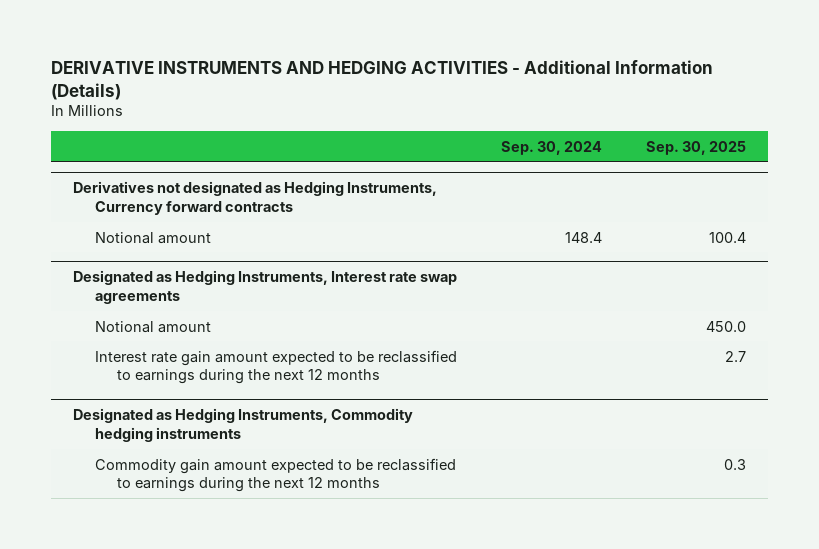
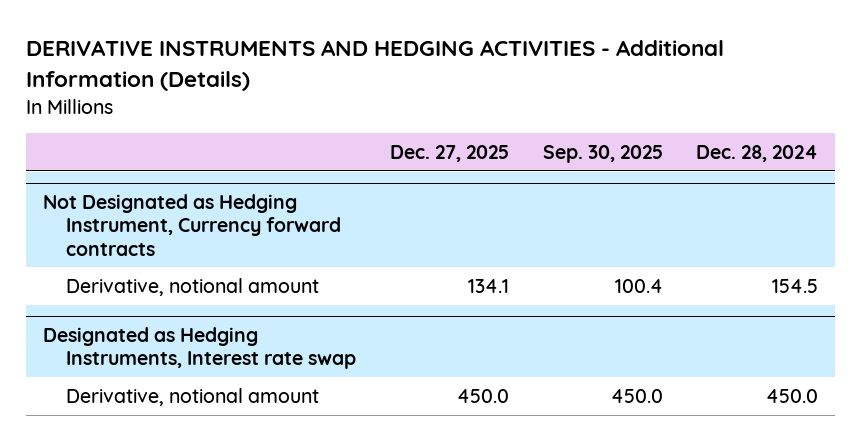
- | Sep. 30, 2024 | Sep. 30, 2025
+ | Dec. 27, 2025 | Sep. 30, 2025 | Dec. 28, 2024
- Derivatives not designated as Hedging Instruments, Currency forward contracts
- Notional amount | 148.4 | 100.4
- Designated as Hedging Instruments, Interest rate swap agreements
- Notional amount | | 450.0
- Interest rate gain amount expected to be reclassified to earnings during the next 12 months | | 2.7
- Designated as Hedging Instruments, Commodity hedging instruments
- Commodity gain amount expected to be reclassified to earnings during the next 12 months | | 0.3
+ Not Designated as Hedging Instrument, Currency forward contracts
+ Derivative, notional amount | 134.1 | 100.4 | 154.5
+ Designated as Hedging Instruments, Interest rate swap
+ Derivative, notional amount | 450.0 | 450.0 | 450.0

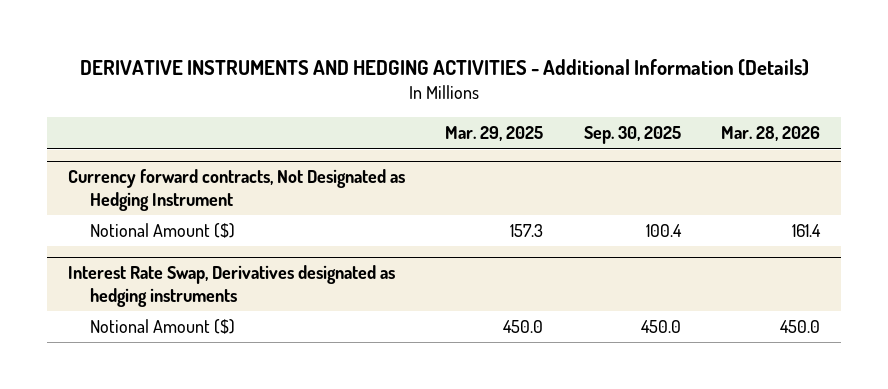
- | Dec. 27, 2025 | Sep. 30, 2025 | Dec. 28, 2024
+ | Mar. 29, 2025 | Sep. 30, 2025 | Mar. 28, 2026
- Not Designated as Hedging Instrument, Currency forward contracts
- Derivative, notional amount | 134.1 | 100.4 | 154.5
- Designated as Hedging Instruments, Interest rate swap
- Derivative, notional amount | 450.0 | 450.0 | 450.0
+ Currency forward contracts, Not Designated as Hedging Instrument
+ Notional Amount ($) | 157.3 | 100.4 | 161.4
+ Interest Rate Swap, Derivatives designated as hedging instruments
+ Notional Amount ($) | 450.0 | 450.0 | 450.0

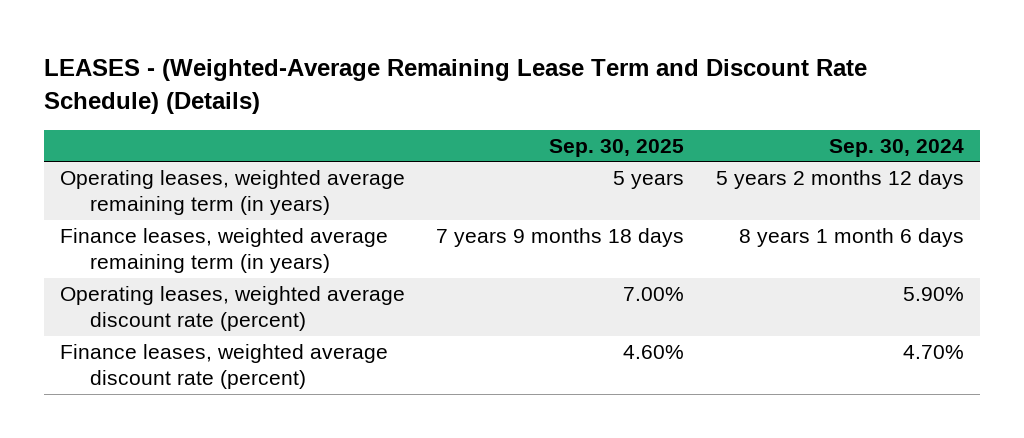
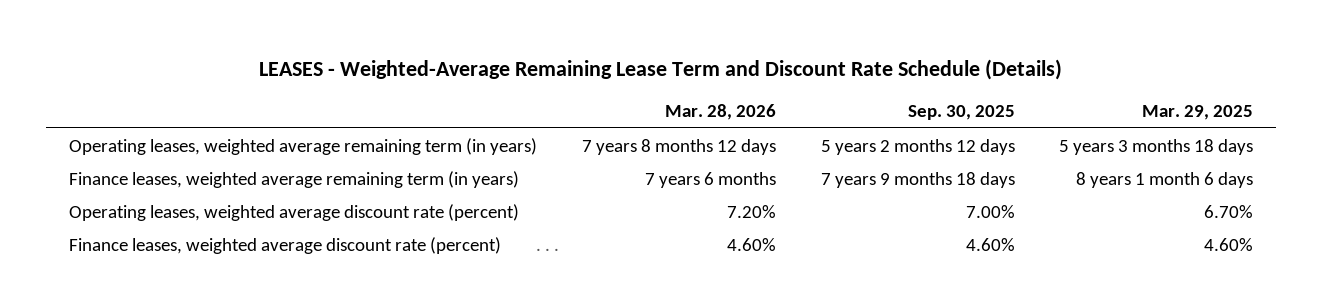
- LEASES - (Weighted-Average Remaining Lease Term and Discount Rate Schedule) (Details)
+ LEASES - Weighted-Average Remaining Lease Term and Discount Rate Schedule (Details)
- | Sep. 30, 2025 | Sep. 30, 2024
+ | Mar. 28, 2026 | Sep. 30, 2025 | Mar. 29, 2025
- Operating leases, weighted average remaining term (in years) | 5 years | 5 years 2 months 12 days
+ Operating leases, weighted average remaining term (in years) | 7 years 8 months 12 days | 5 years 2 months 12 days | 5 years 3 months 18 days

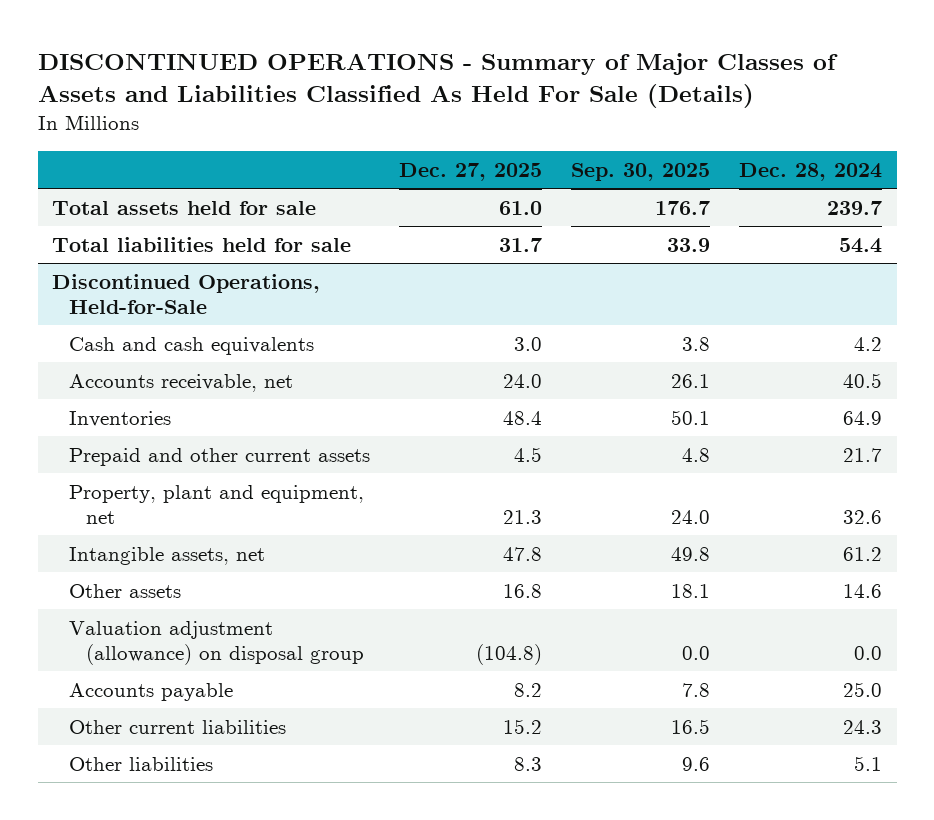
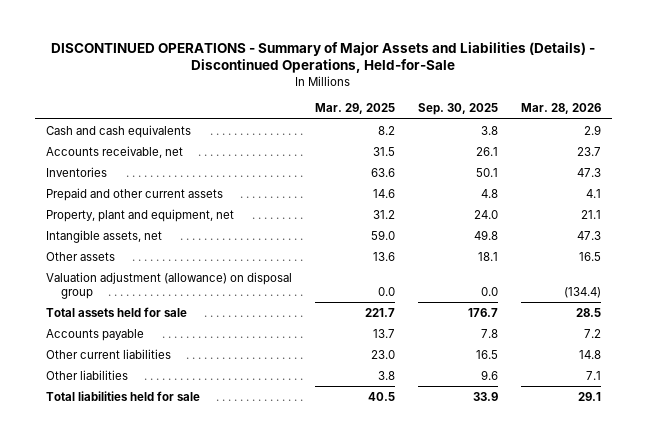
- DISCONTINUED OPERATIONS - Summary of Major Classes of Assets and Liabilities Classified As Held For Sale (Details)
+ DISCONTINUED OPERATIONS - Summary of Major Assets and Liabilities (Details) - Discontinued Operations, Held-for-Sale
- | Dec. 27, 2025 | Sep. 30, 2025 | Dec. 28, 2024
+ | Mar. 29, 2025 | Sep. 30, 2025 | Mar. 28, 2026
- Discontinued Operations, Held-for-Sale
moved down: Total assets held for sale | 221.7 | 176.7 | 28.5
moved down: Total liabilities held for sale | 40.5 | 33.9 | 29.1

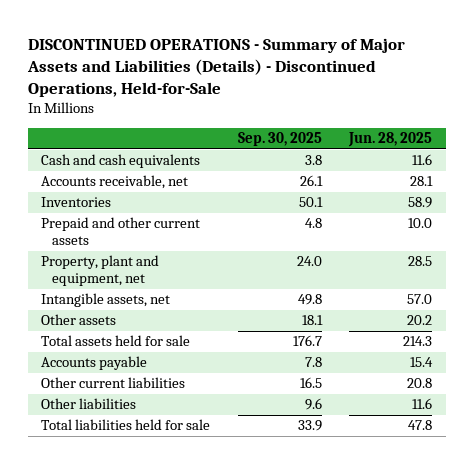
- | Mar. 29, 2025 | Sep. 30, 2025 | Mar. 28, 2026
+ | Sep. 30, 2025 | Jun. 28, 2025
- Valuation adjustment (allowance) on disposal group | 0.0 | 0.0 | (134.4)

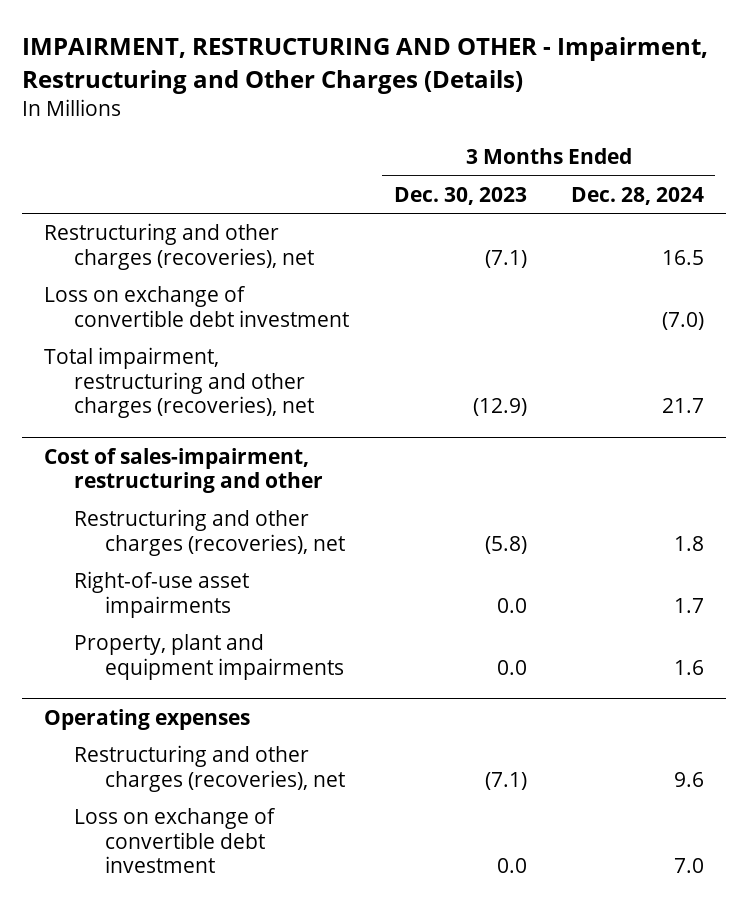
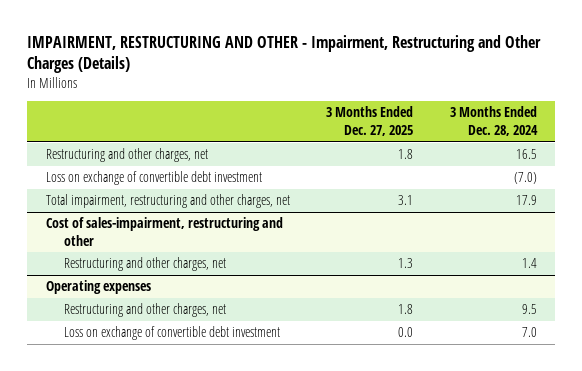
- | 3 Months Ended Dec. 30, 2023 | 3 Months Ended Dec. 28, 2024
+ | 3 Months Ended Dec. 27, 2025 | 3 Months Ended Dec. 28, 2024
- Restructuring and other charges (recoveries), net | (7.1) | 16.5
+ Restructuring and other charges, net | 1.8 | 16.5
- Total impairment, restructuring and other charges (recoveries), net | (12.9) | 21.7
+ Total impairment, restructuring and other charges, net | 3.1 | 17.9
@ Cost of sales-impairment, restructuring and other
- Restructuring and other charges (recoveries), net | (5.8) | 1.8
- Right-of-use asset impairments | 0.0 | 1.7
- Property, plant and equipment impairments | 0.0 | 1.6
+ Restructuring and other charges, net | 1.3 | 1.4
@ Operating expenses
- Restructuring and other charges (recoveries), net | (7.1) | 9.6
+ Restructuring and other charges, net | 1.8 | 9.5

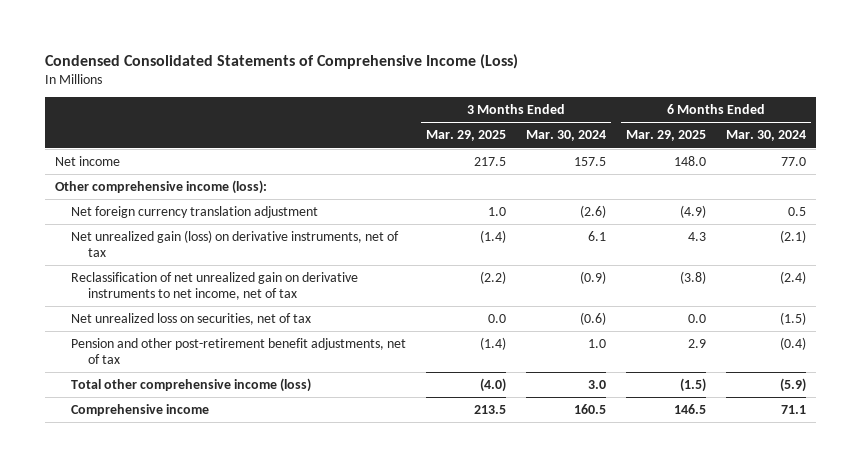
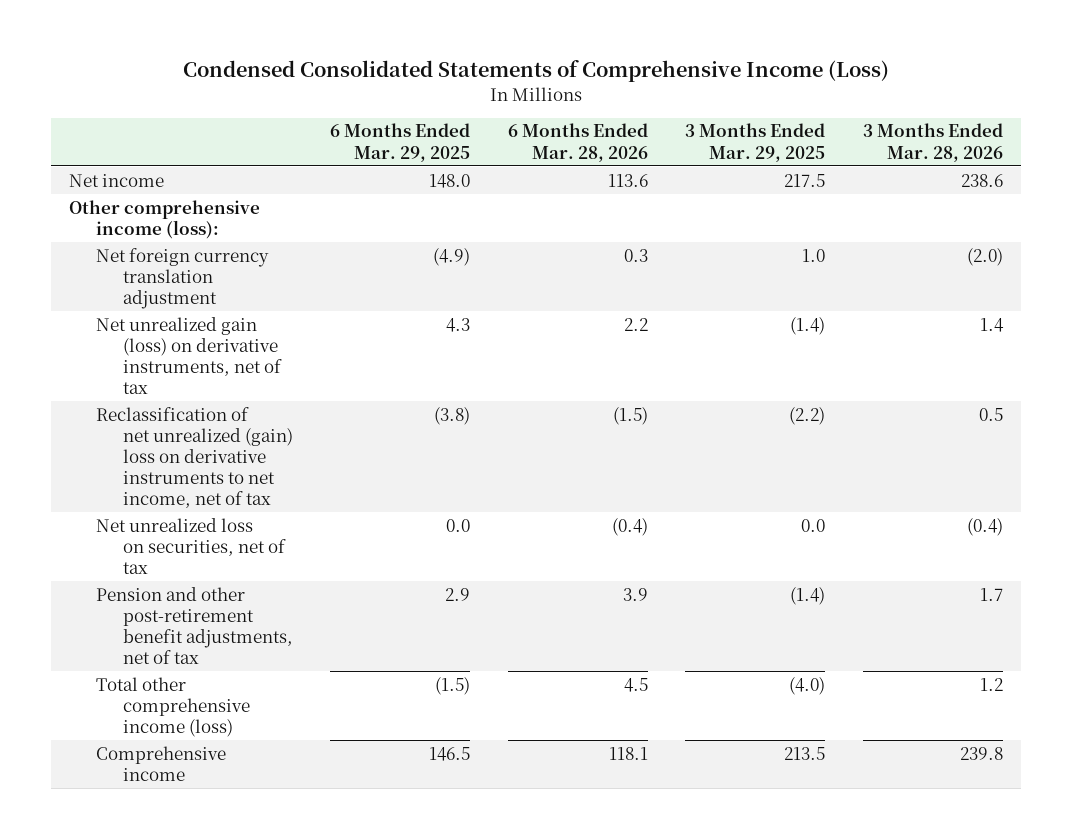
- | 3 Months Ended Mar. 29, 2025 | 3 Months Ended Mar. 30, 2024 | 6 Months Ended Mar. 29, 2025 | 6 Months Ended Mar. 30, 2024
+ | 6 Months Ended Mar. 29, 2025 | 6 Months Ended Mar. 28, 2026 | 3 Months Ended Mar. 29, 2025 | 3 Months Ended Mar. 28, 2026
- Reclassification of net unrealized gain on derivative instruments to net income, net of tax | (2.2) | (0.9) | (3.8) | (2.4)
+ Reclassification of net unrealized (gain) loss on derivative instruments to net income, net of tax | (3.8) | (1.5) | (2.2) | 0.5

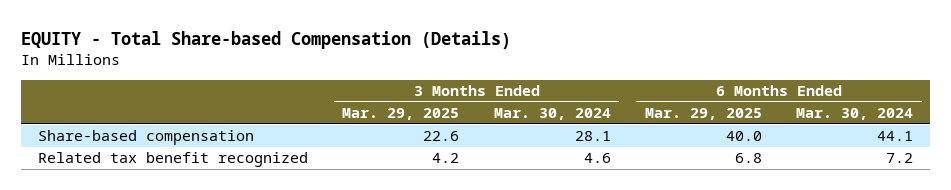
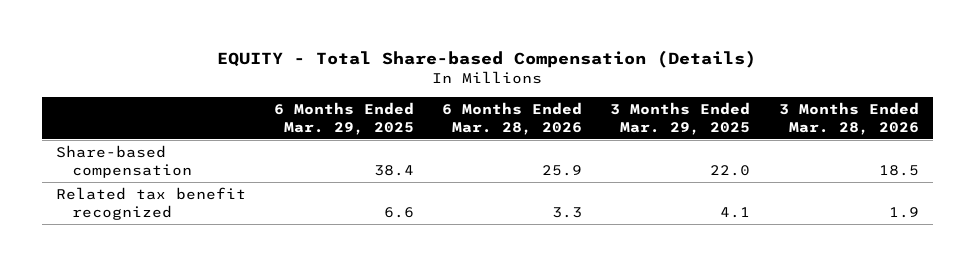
- | 3 Months Ended Mar. 29, 2025 | 3 Months Ended Mar. 30, 2024 | 6 Months Ended Mar. 29, 2025 | 6 Months Ended Mar. 30, 2024
+ | 6 Months Ended Mar. 29, 2025 | 6 Months Ended Mar. 28, 2026 | 3 Months Ended Mar. 29, 2025 | 3 Months Ended Mar. 28, 2026
- Share-based compensation | 22.6 | 28.1 | 40.0 | 44.1
- Related tax benefit recognized | 4.2 | 4.6 | 6.8 | 7.2
+ Share-based compensation | 38.4 | 25.9 | 22.0 | 18.5
+ Related tax benefit recognized | 6.6 | 3.3 | 4.1 | 1.9

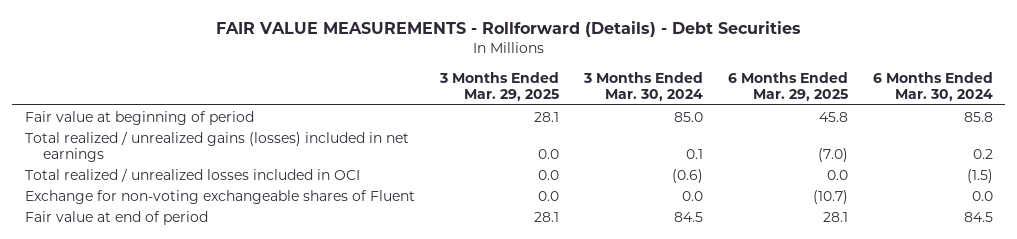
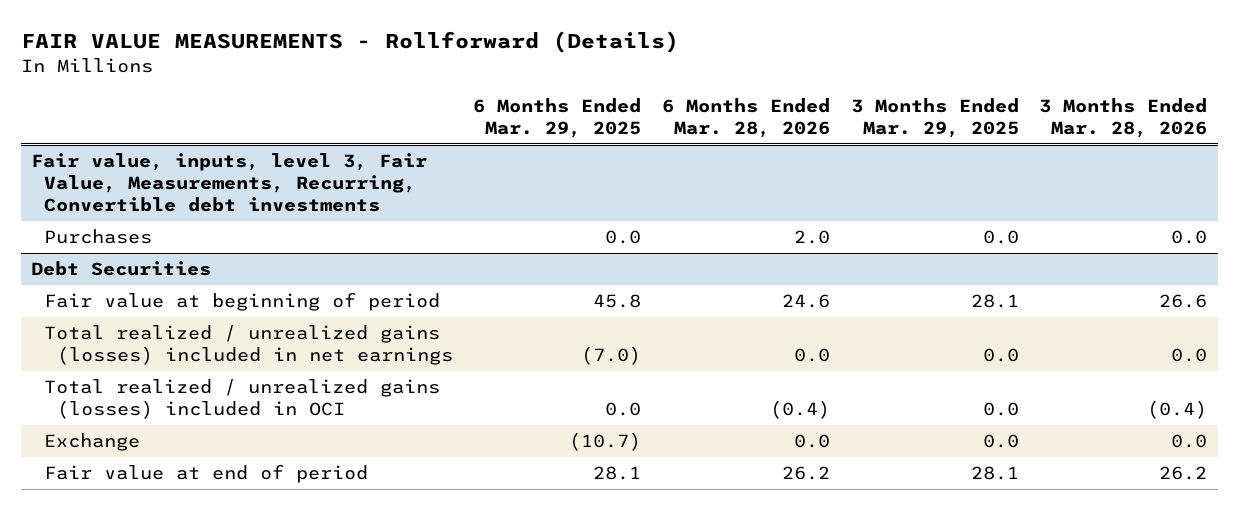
- FAIR VALUE MEASUREMENTS - Rollforward (Details) - Debt Securities
+ FAIR VALUE MEASUREMENTS - Rollforward (Details)
- | 3 Months Ended Mar. 29, 2025 | 3 Months Ended Mar. 30, 2024 | 6 Months Ended Mar. 29, 2025 | 6 Months Ended Mar. 30, 2024
+ | 6 Months Ended Mar. 29, 2025 | 6 Months Ended Mar. 28, 2026 | 3 Months Ended Mar. 29, 2025 | 3 Months Ended Mar. 28, 2026
+ Fair value, inputs, level 3, Fair Value, Measurements, Recurring, Convertible debt investments
+ Purchases | 0.0 | 2.0 | 0.0 | 0.0
+ Debt Securities
- Total realized / unrealized losses included in OCI | 0.0 | (0.6) | 0.0 | (1.5)
- Exchange for non-voting exchangeable shares of Fluent | 0.0 | 0.0 | (10.7) | 0.0
+ Total realized / unrealized gains (losses) included in OCI | 0.0 | (0.4) | 0.0 | (0.4)
+ Exchange | (10.7) | 0.0 | 0.0 | 0.0

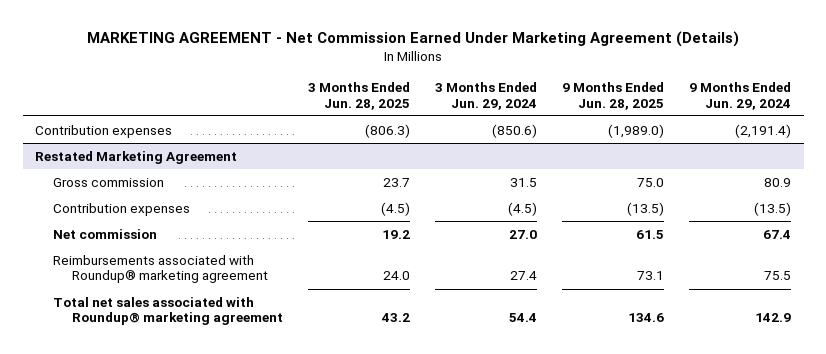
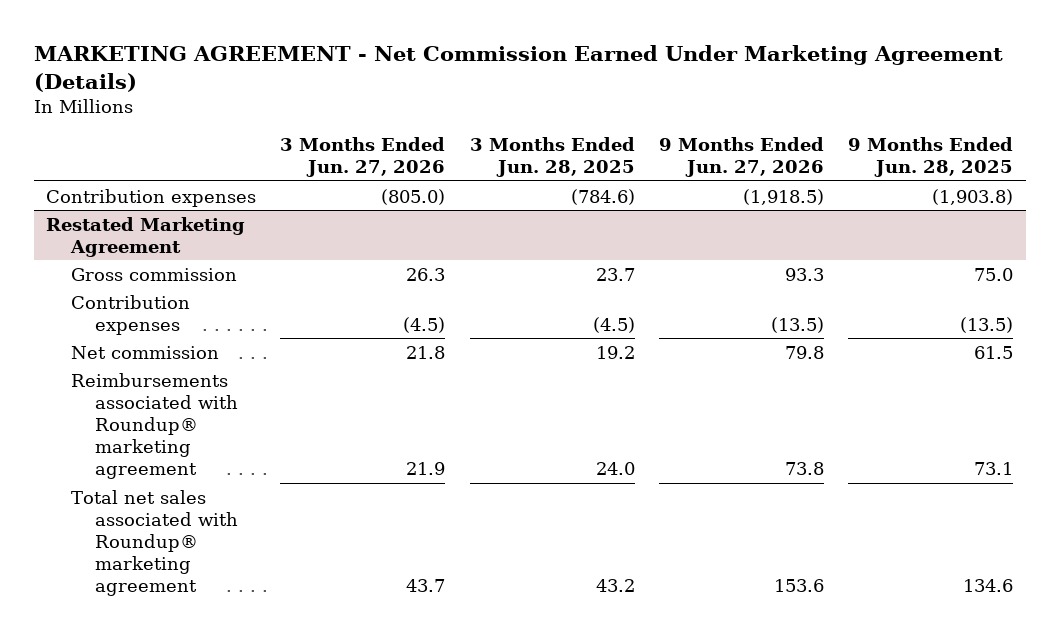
- | 3 Months Ended Jun. 28, 2025 | 3 Months Ended Jun. 29, 2024 | 9 Months Ended Jun. 28, 2025 | 9 Months Ended Jun. 29, 2024
+ | 3 Months Ended Jun. 27, 2026 | 3 Months Ended Jun. 28, 2025 | 9 Months Ended Jun. 27, 2026 | 9 Months Ended Jun. 28, 2025
- Contribution expenses | (806.3) | (850.6) | (1,989.0) | (2,191.4)
+ Contribution expenses | (805.0) | (784.6) | (1,918.5) | (1,903.8)

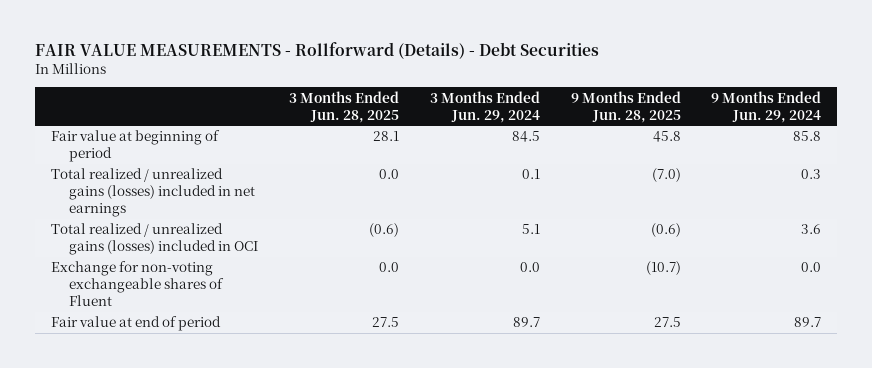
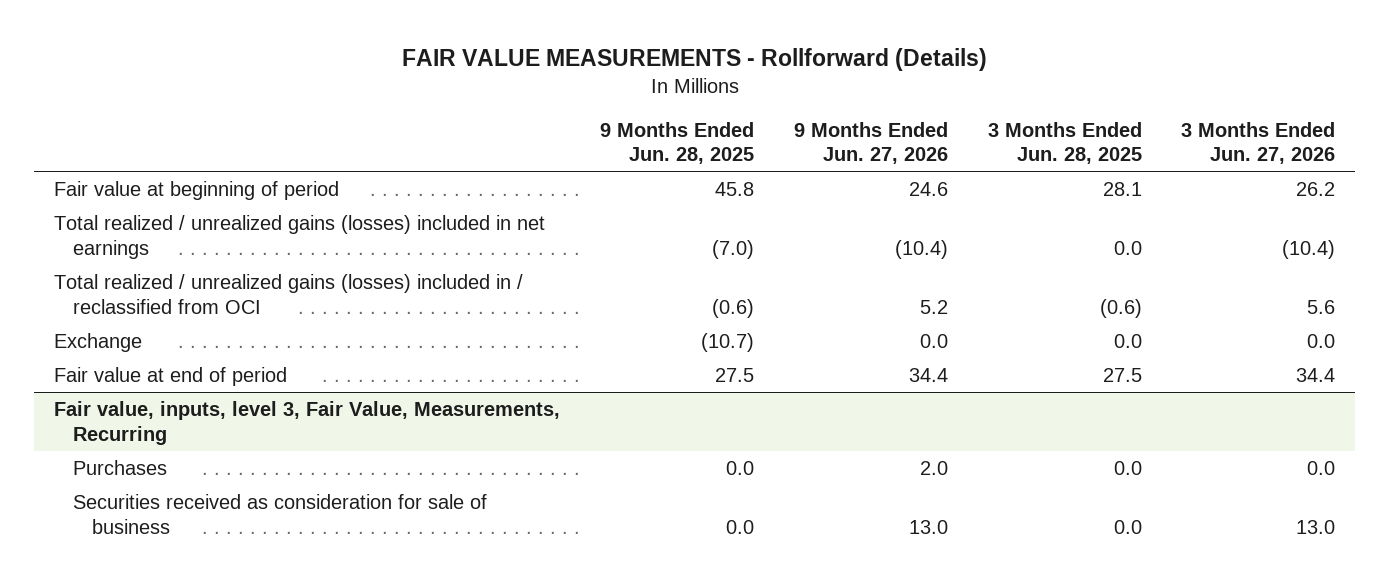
- FAIR VALUE MEASUREMENTS - Rollforward (Details) - Debt Securities
+ FAIR VALUE MEASUREMENTS - Rollforward (Details)
- | 3 Months Ended Jun. 28, 2025 | 3 Months Ended Jun. 29, 2024 | 9 Months Ended Jun. 28, 2025 | 9 Months Ended Jun. 29, 2024
+ | 9 Months Ended Jun. 28, 2025 | 9 Months Ended Jun. 27, 2026 | 3 Months Ended Jun. 28, 2025 | 3 Months Ended Jun. 27, 2026
- Total realized / unrealized gains (losses) included in OCI | (0.6) | 5.1 | (0.6) | 3.6
- Exchange for non-voting exchangeable shares of Fluent | 0.0 | 0.0 | (10.7) | 0.0
+ Total realized / unrealized gains (losses) included in / reclassified from OCI | (0.6) | 5.2 | (0.6) | 5.6
+ Exchange | (10.7) | 0.0 | 0.0 | 0.0
+ Fair value, inputs, level 3, Fair Value, Measurements, Recurring
+ Purchases | 0.0 | 2.0 | 0.0 | 0.0
+ Securities received as consideration for sale of business | 0.0 | 13.0 | 0.0 | 13.0

